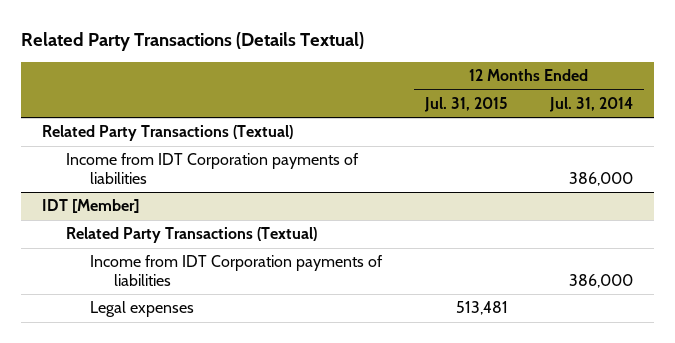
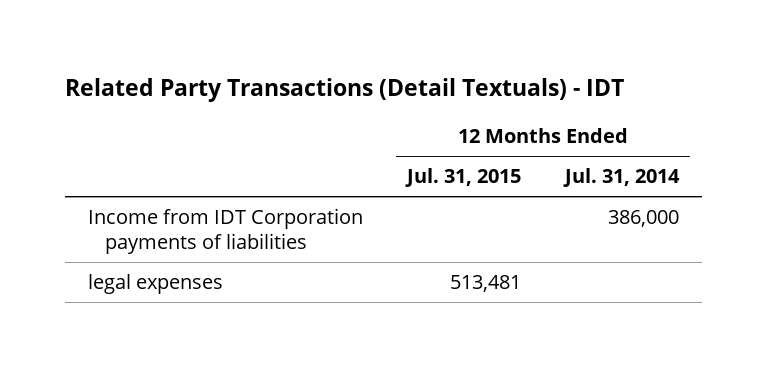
- Related Party Transactions (Details Textual)
+ Related Party Transactions (Detail Textuals) - IDT
- Related Party Transactions (Textual)
- IDT [Member]
- Related Party Transactions (Textual)
- Income from IDT Corporation payments of liabilities | | 386,000
- Legal expenses | 513,481 |
+ legal expenses | 513,481 |

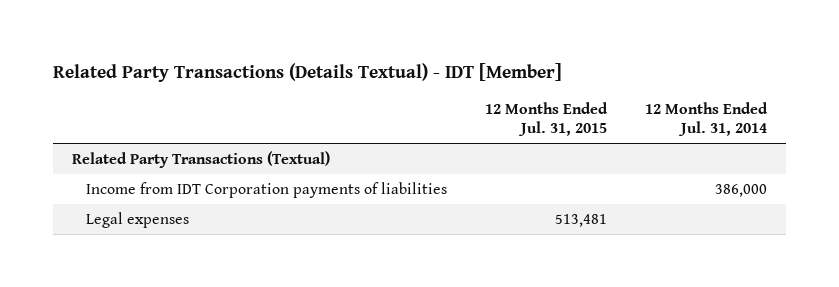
- Related Party Transactions (Detail Textuals) - IDT
+ Related Party Transactions (Details Textual) - IDT [Member]
+ Related Party Transactions (Textual)
- legal expenses | 513,481 |
+ Legal expenses | 513,481 |

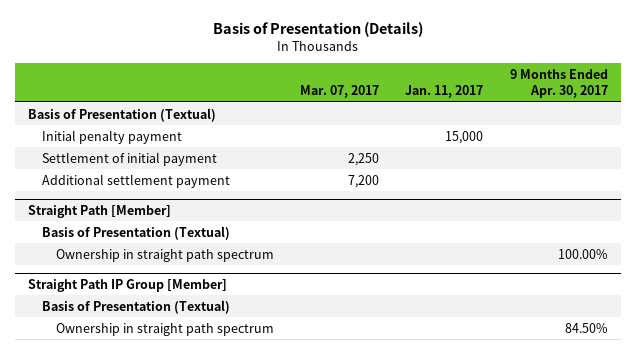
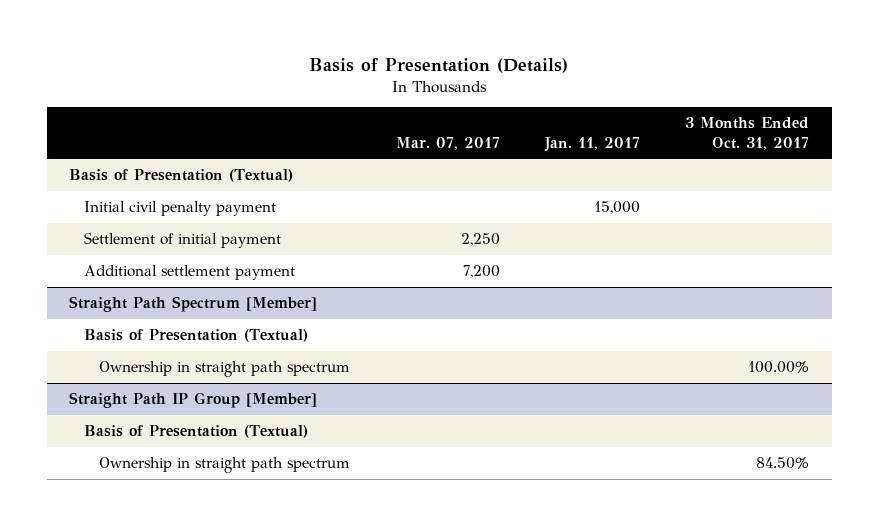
- | Mar. 07, 2017 | Jan. 11, 2017 | 9 Months Ended Apr. 30, 2017
+ | Mar. 07, 2017 | Jan. 11, 2017 | 3 Months Ended Oct. 31, 2017
- Initial penalty payment | | 15,000 |
+ Initial civil penalty payment | | 15,000 |
- Straight Path [Member]
- Basis of Presentation (Textual)
- Ownership in straight path spectrum | | | 100.00%
+ Straight Path Spectrum [Member]
+ Basis of Presentation (Textual)
+ Ownership in straight path spectrum | | | 100.00%

